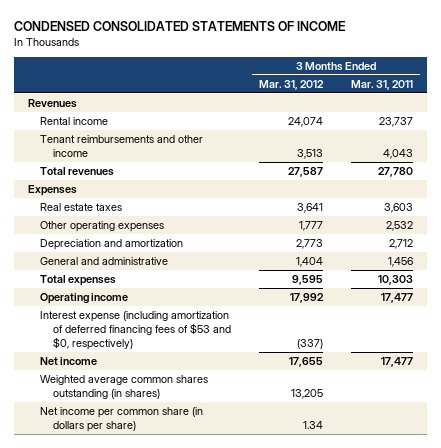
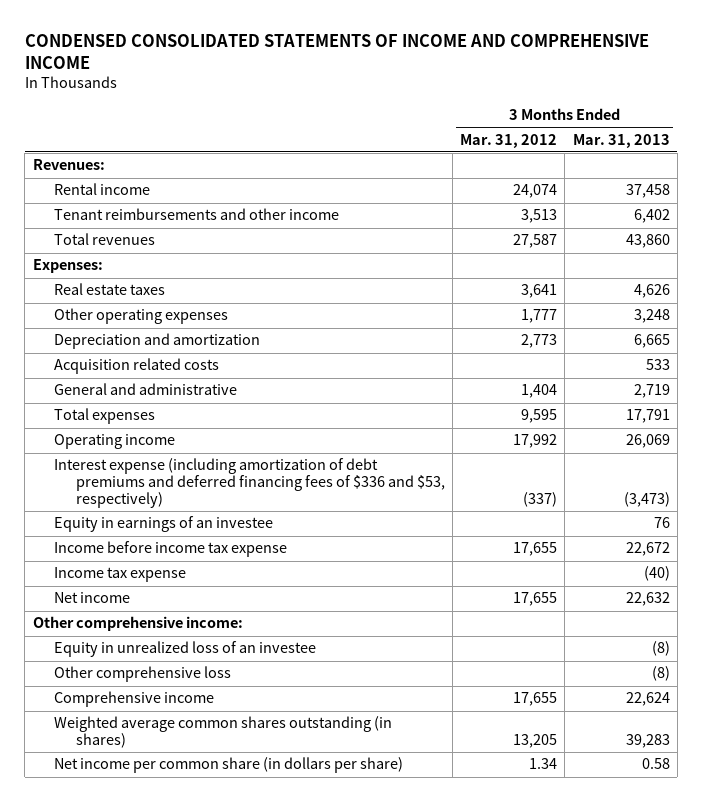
- CONDENSED CONSOLIDATED STATEMENTS OF INCOME
+ CONDENSED CONSOLIDATED STATEMENTS OF INCOME AND COMPREHENSIVE INCOME
- | 3 Months Ended Mar. 31, 2012 | 3 Months Ended Mar. 31, 2011
+ | 3 Months Ended Mar. 31, 2012 | 3 Months Ended Mar. 31, 2013
- Revenues
+ Revenues:
- Expenses
+ Expenses:
+ Acquisition related costs | | 533
- Interest expense (including amortization of deferred financing fees of $53 and $0, respectively) | (337) |
+ Interest expense (including amortization of debt premiums and deferred financing fees of $336 and $53, respectively) | (337) | (3,473)
+ Equity in earnings of an investee | | 76
+ Income before income tax expense | 17,655 | 22,672
+ Income tax expense | | (40)
+ Other comprehensive income:
+ Equity in unrealized loss of an investee | | (8)
+ Other comprehensive loss | | (8)
+ Comprehensive income | 17,655 | 22,624

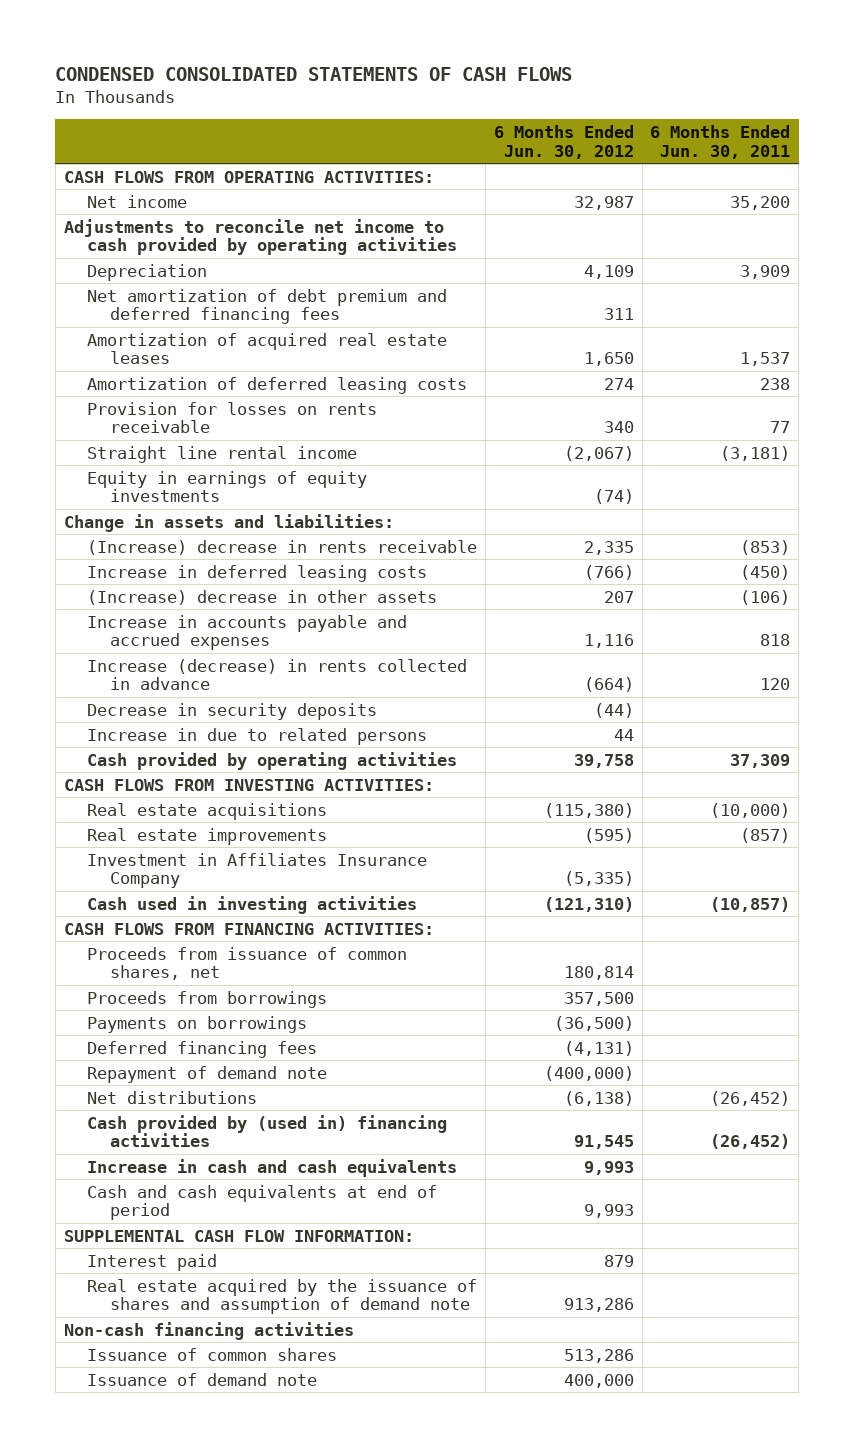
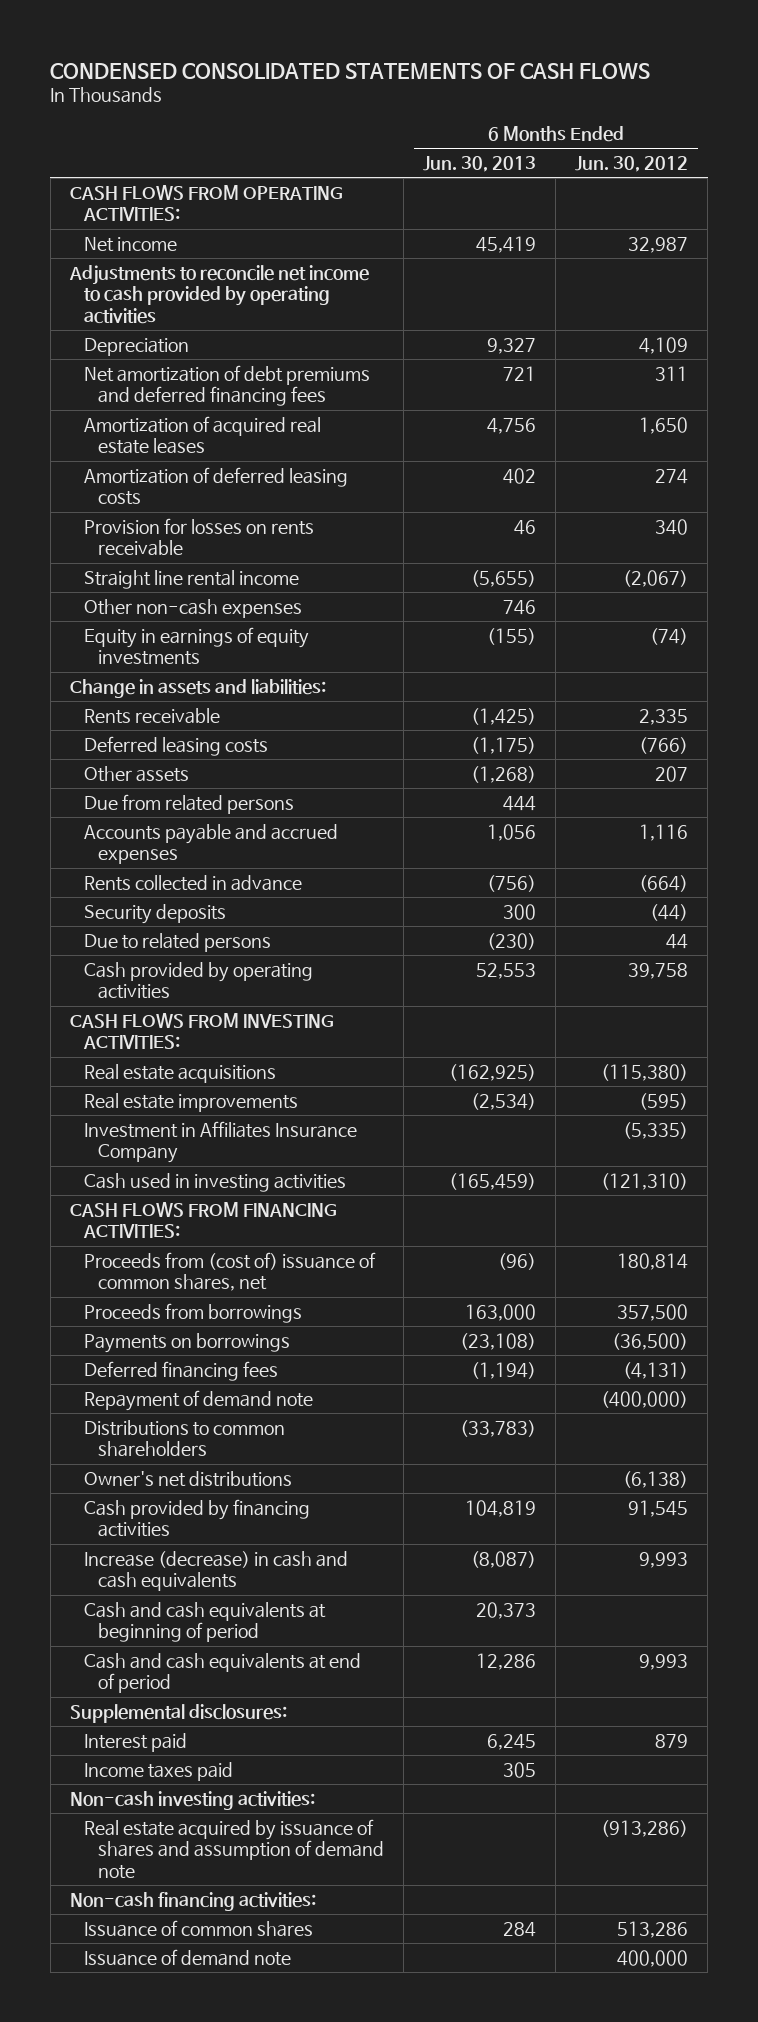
- | 6 Months Ended Jun. 30, 2012 | 6 Months Ended Jun. 30, 2011
+ | 6 Months Ended Jun. 30, 2013 | 6 Months Ended Jun. 30, 2012
- Net amortization of debt premium and deferred financing fees | 311 |
+ Net amortization of debt premiums and deferred financing fees | 721 | 311
+ Other non-cash expenses | 746 |
- (Increase) decrease in rents receivable | 2,335 | (853)
- Increase in deferred leasing costs | (766) | (450)
- (Increase) decrease in other assets | 207 | (106)
- Increase in accounts payable and accrued expenses | 1,116 | 818
- Increase (decrease) in rents collected in advance | (664) | 120
- Decrease in security deposits | (44) |
- Increase in due to related persons | 44 |
+ Rents receivable | (1,425) | 2,335
+ Deferred leasing costs | (1,175) | (766)
+ Other assets | (1,268) | 207
+ Due from related persons | 444 |
+ Accounts payable and accrued expenses | 1,056 | 1,116
+ Rents collected in advance | (756) | (664)
+ Security deposits | 300 | (44)
+ Due to related persons | (230) | 44
- Proceeds from issuance of common shares, net | 180,814 |
+ Proceeds from (cost of) issuance of common shares, net | (96) | 180,814
- Net distributions | (6,138) | (26,452)
- Cash provided by (used in) financing activities | 91,545 | (26,452)
- Increase in cash and cash equivalents | 9,993 |
+ Distributions to common shareholders | (33,783) |
+ Owner's net distributions | | (6,138)
+ Cash provided by financing activities | 104,819 | 91,545
+ Increase (decrease) in cash and cash equivalents | (8,087) | 9,993
+ Cash and cash equivalents at beginning of period | 20,373 |
- SUPPLEMENTAL CASH FLOW INFORMATION:
+ Supplemental disclosures:
- Real estate acquired by the issuance of shares and assumption of demand note | 913,286 |
- Non-cash financing activities
+ Income taxes paid | 305 |
+ Non-cash investing activities:
+ Real estate acquired by issuance of shares and assumption of demand note | | (913,286)
+ Non-cash financing activities:

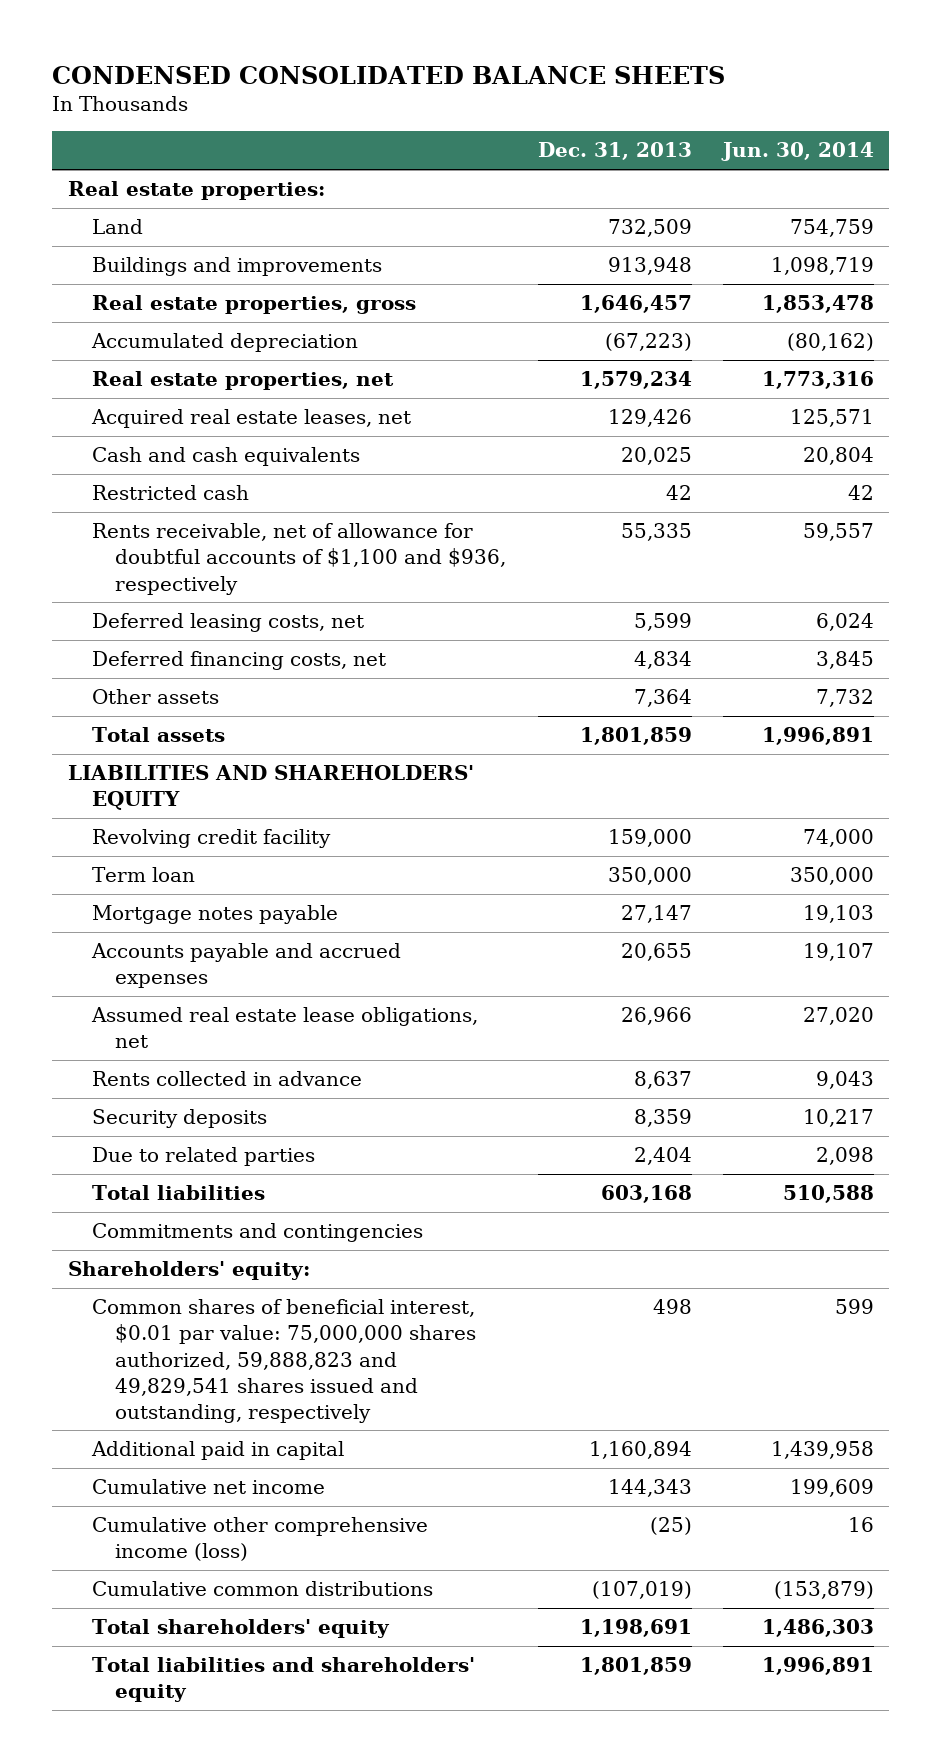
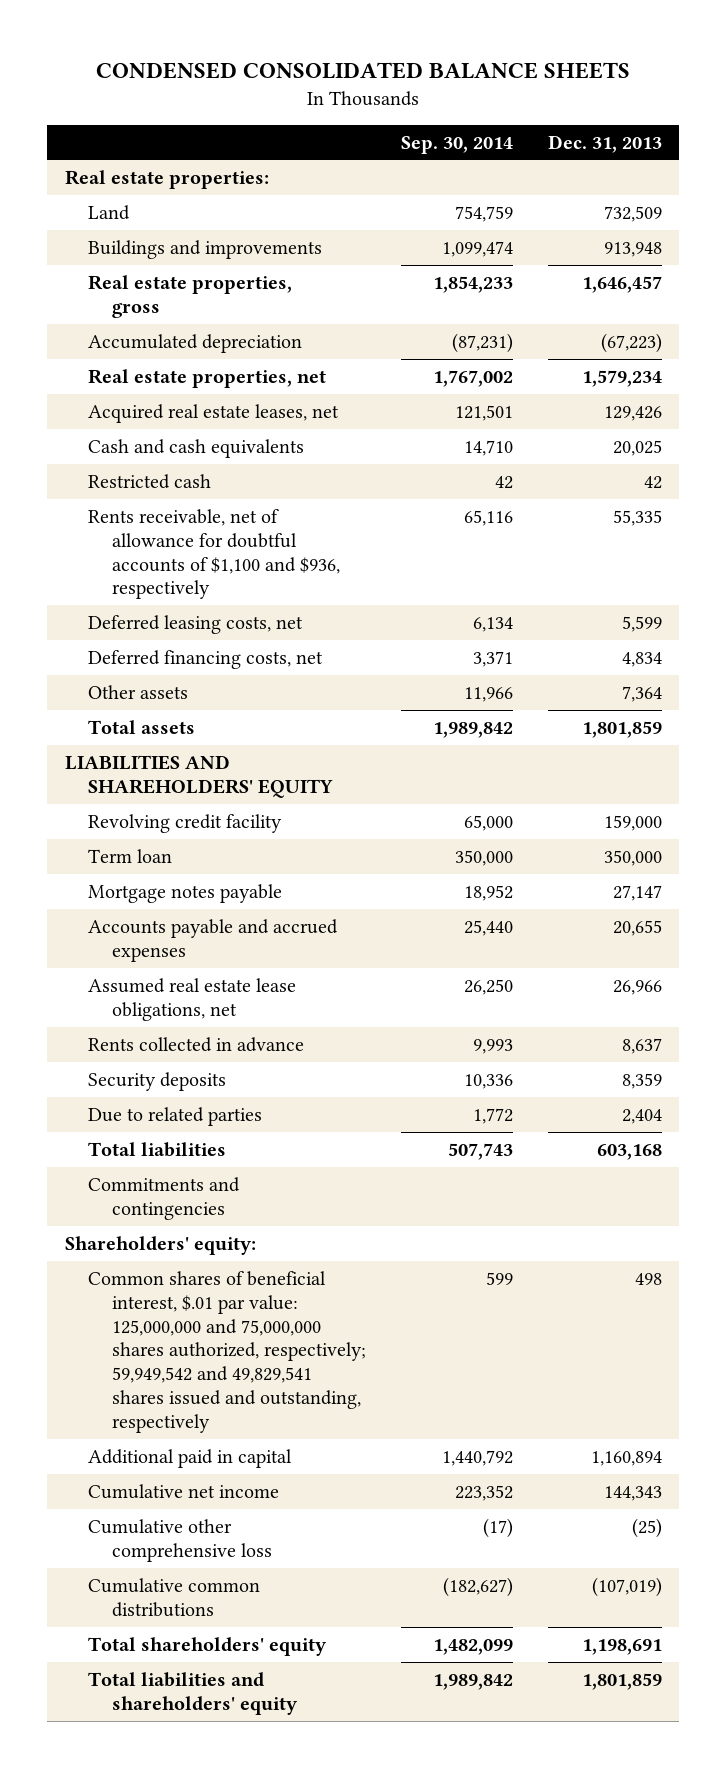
- | Dec. 31, 2013 | Jun. 30, 2014
+ | Sep. 30, 2014 | Dec. 31, 2013
- Common shares of beneficial interest, $0.01 par value: 75,000,000 shares authorized, 59,888,823 and 49,829,541 shares issued and outstanding, respectively | 498 | 599
+ Common shares of beneficial interest, $.01 par value: 125,000,000 and 75,000,000 shares authorized, respectively; 59,949,542 and 49,829,541 shares issued and outstanding, respectively | 599 | 498
- Cumulative other comprehensive income (loss) | (25) | 16
+ Cumulative other comprehensive loss | (17) | (25)

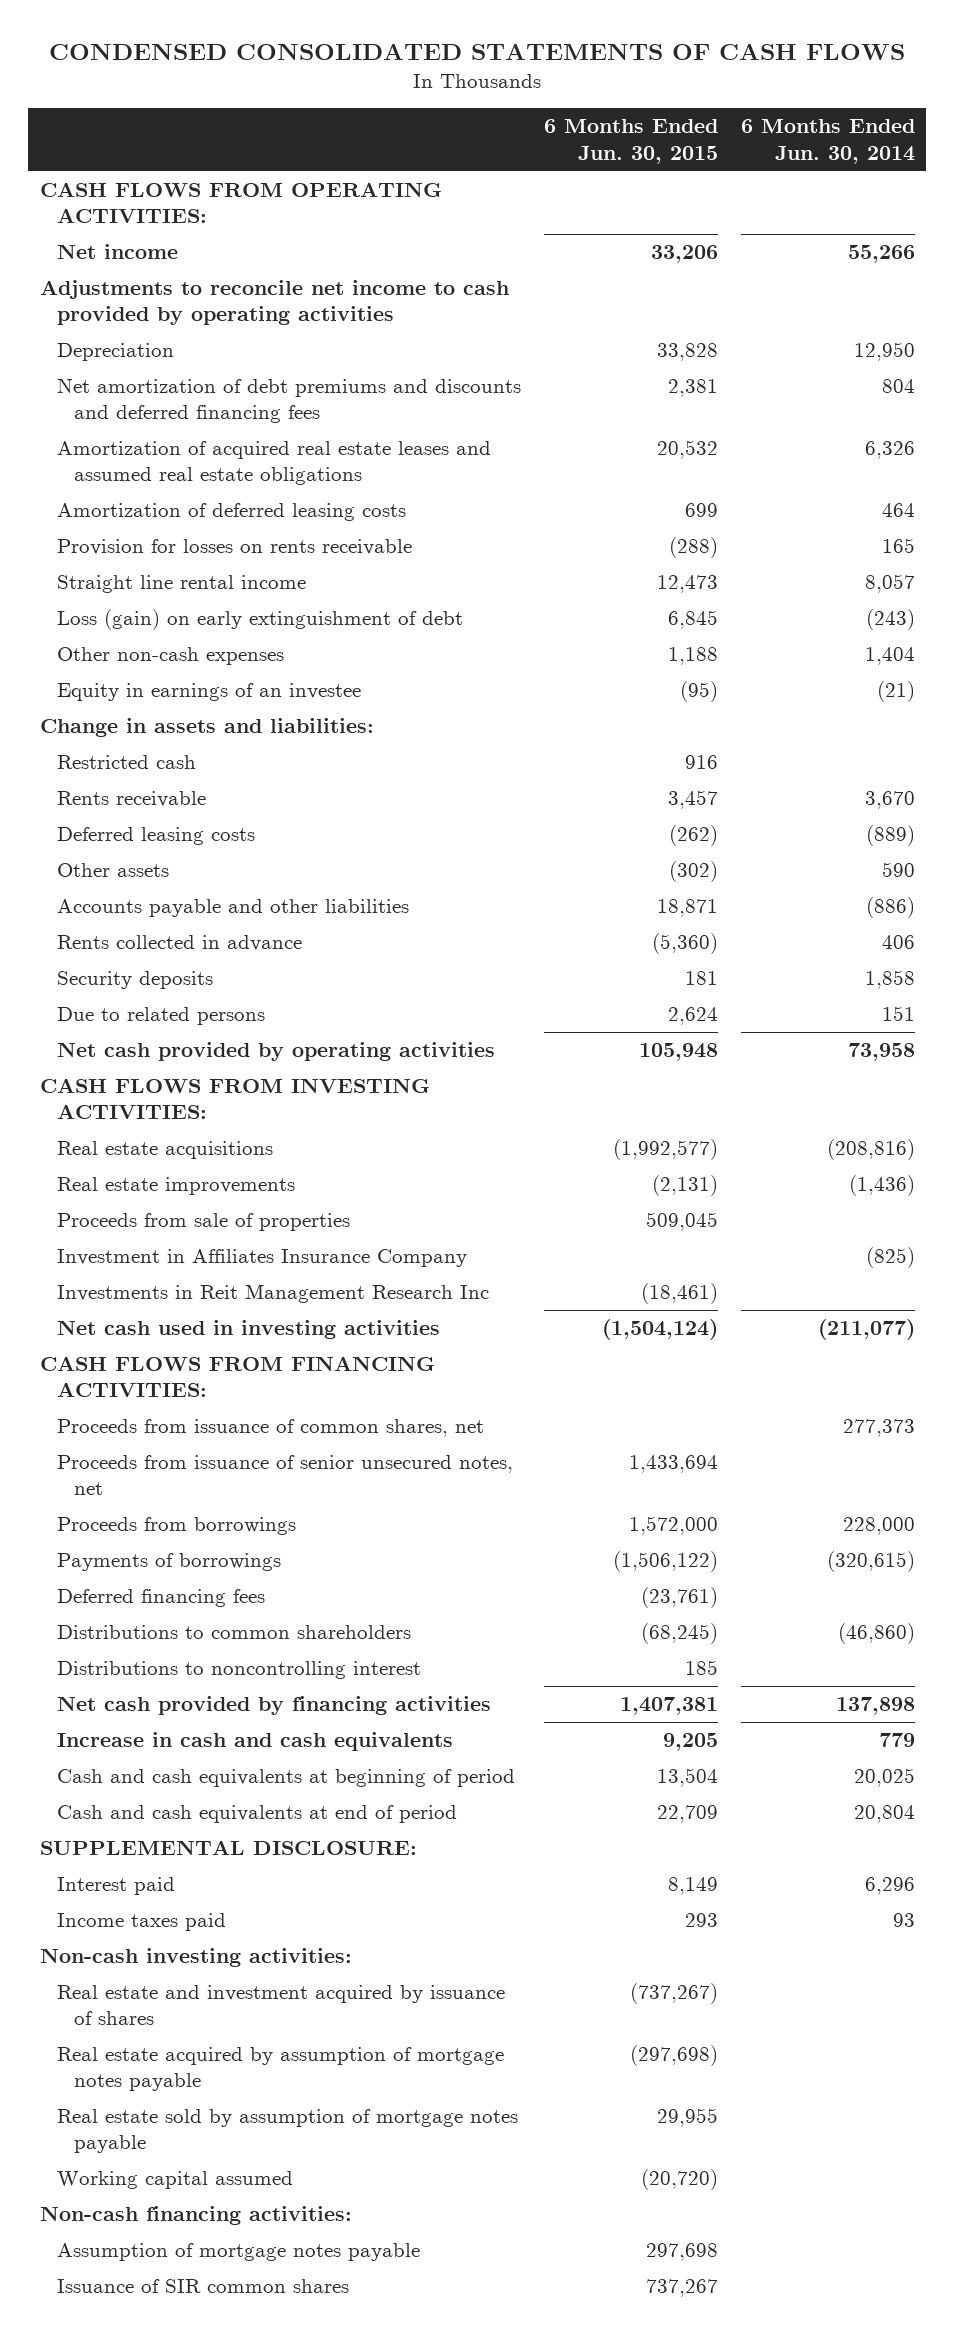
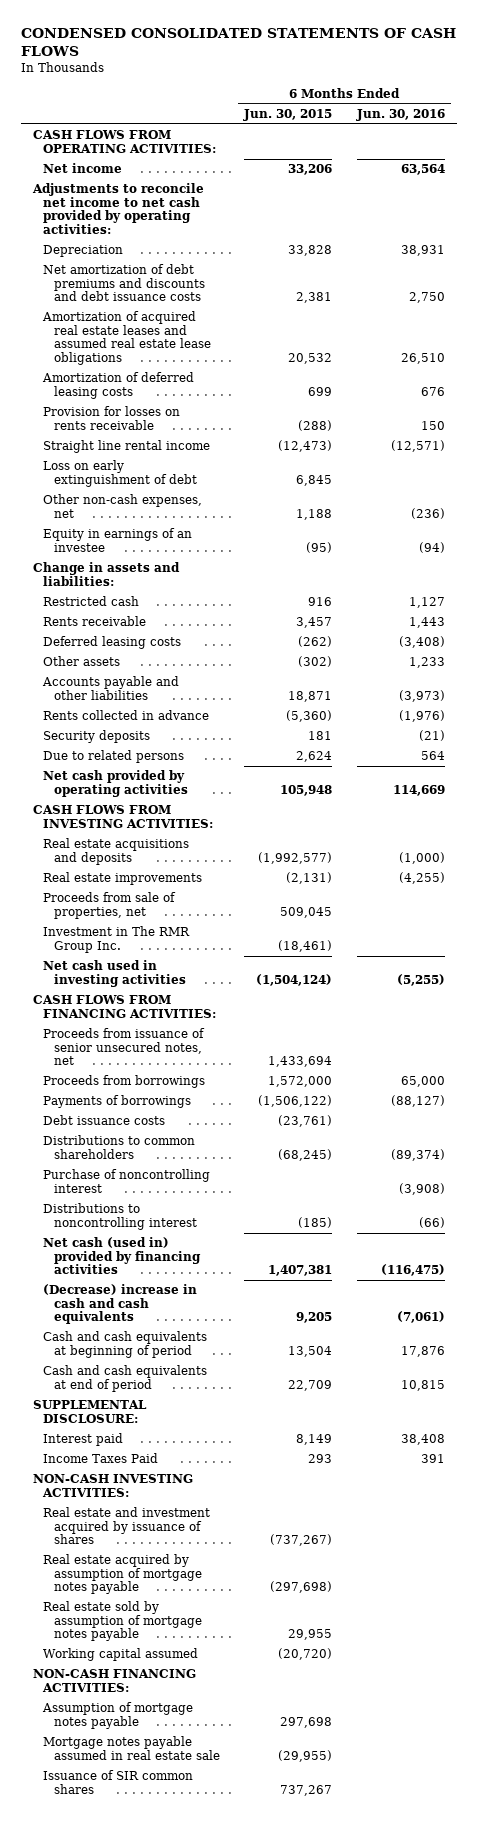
- | 6 Months Ended Jun. 30, 2015 | 6 Months Ended Jun. 30, 2014
+ | 6 Months Ended Jun. 30, 2015 | 6 Months Ended Jun. 30, 2016
- Adjustments to reconcile net income to cash provided by operating activities
+ Adjustments to reconcile net income to net cash provided by operating activities:
- Net amortization of debt premiums and discounts and deferred financing fees | 2,381 | 804
- Amortization of acquired real estate leases and assumed real estate obligations | 20,532 | 6,326
+ Net amortization of debt premiums and discounts and debt issuance costs | 2,381 | 2,750
+ Amortization of acquired real estate leases and assumed real estate lease obligations | 20,532 | 26,510
- Straight line rental income | 12,473 | 8,057
- Loss (gain) on early extinguishment of debt | 6,845 | (243)
- Other non-cash expenses | 1,188 | 1,404
+ Straight line rental income | (12,473) | (12,571)
+ Loss on early extinguishment of debt | 6,845 |
+ Other non-cash expenses, net | 1,188 | (236)
- Real estate acquisitions | (1,992,577) | (208,816)
+ Real estate acquisitions and deposits | (1,992,577) | (1,000)
- Proceeds from sale of properties | 509,045 |
- Investment in Affiliates Insurance Company | | (825)
- Investments in Reit Management Research Inc | (18,461) |
+ Proceeds from sale of properties, net | 509,045 |
+ Investment in The RMR Group Inc. | (18,461) |
- Proceeds from issuance of common shares, net | | 277,373
- Deferred financing fees | (23,761) |
+ Debt issuance costs | (23,761) |
- Distributions to noncontrolling interest | 185 |
- Net cash provided by financing activities | 1,407,381 | 137,898
- Increase in cash and cash equivalents | 9,205 | 779
+ Purchase of noncontrolling interest | | (3,908)
+ Distributions to noncontrolling interest | (185) | (66)
+ Net cash (used in) provided by financing activities | 1,407,381 | (116,475)
+ (Decrease) increase in cash and cash equivalents | 9,205 | (7,061)
- Income taxes paid | 293 | 93
- Non-cash investing activities:
+ Income Taxes Paid | 293 | 391
+ NON-CASH INVESTING ACTIVITIES:
- Non-cash financing activities:
+ NON-CASH FINANCING ACTIVITIES:
+ Mortgage notes payable assumed in real estate sale | (29,955) |

